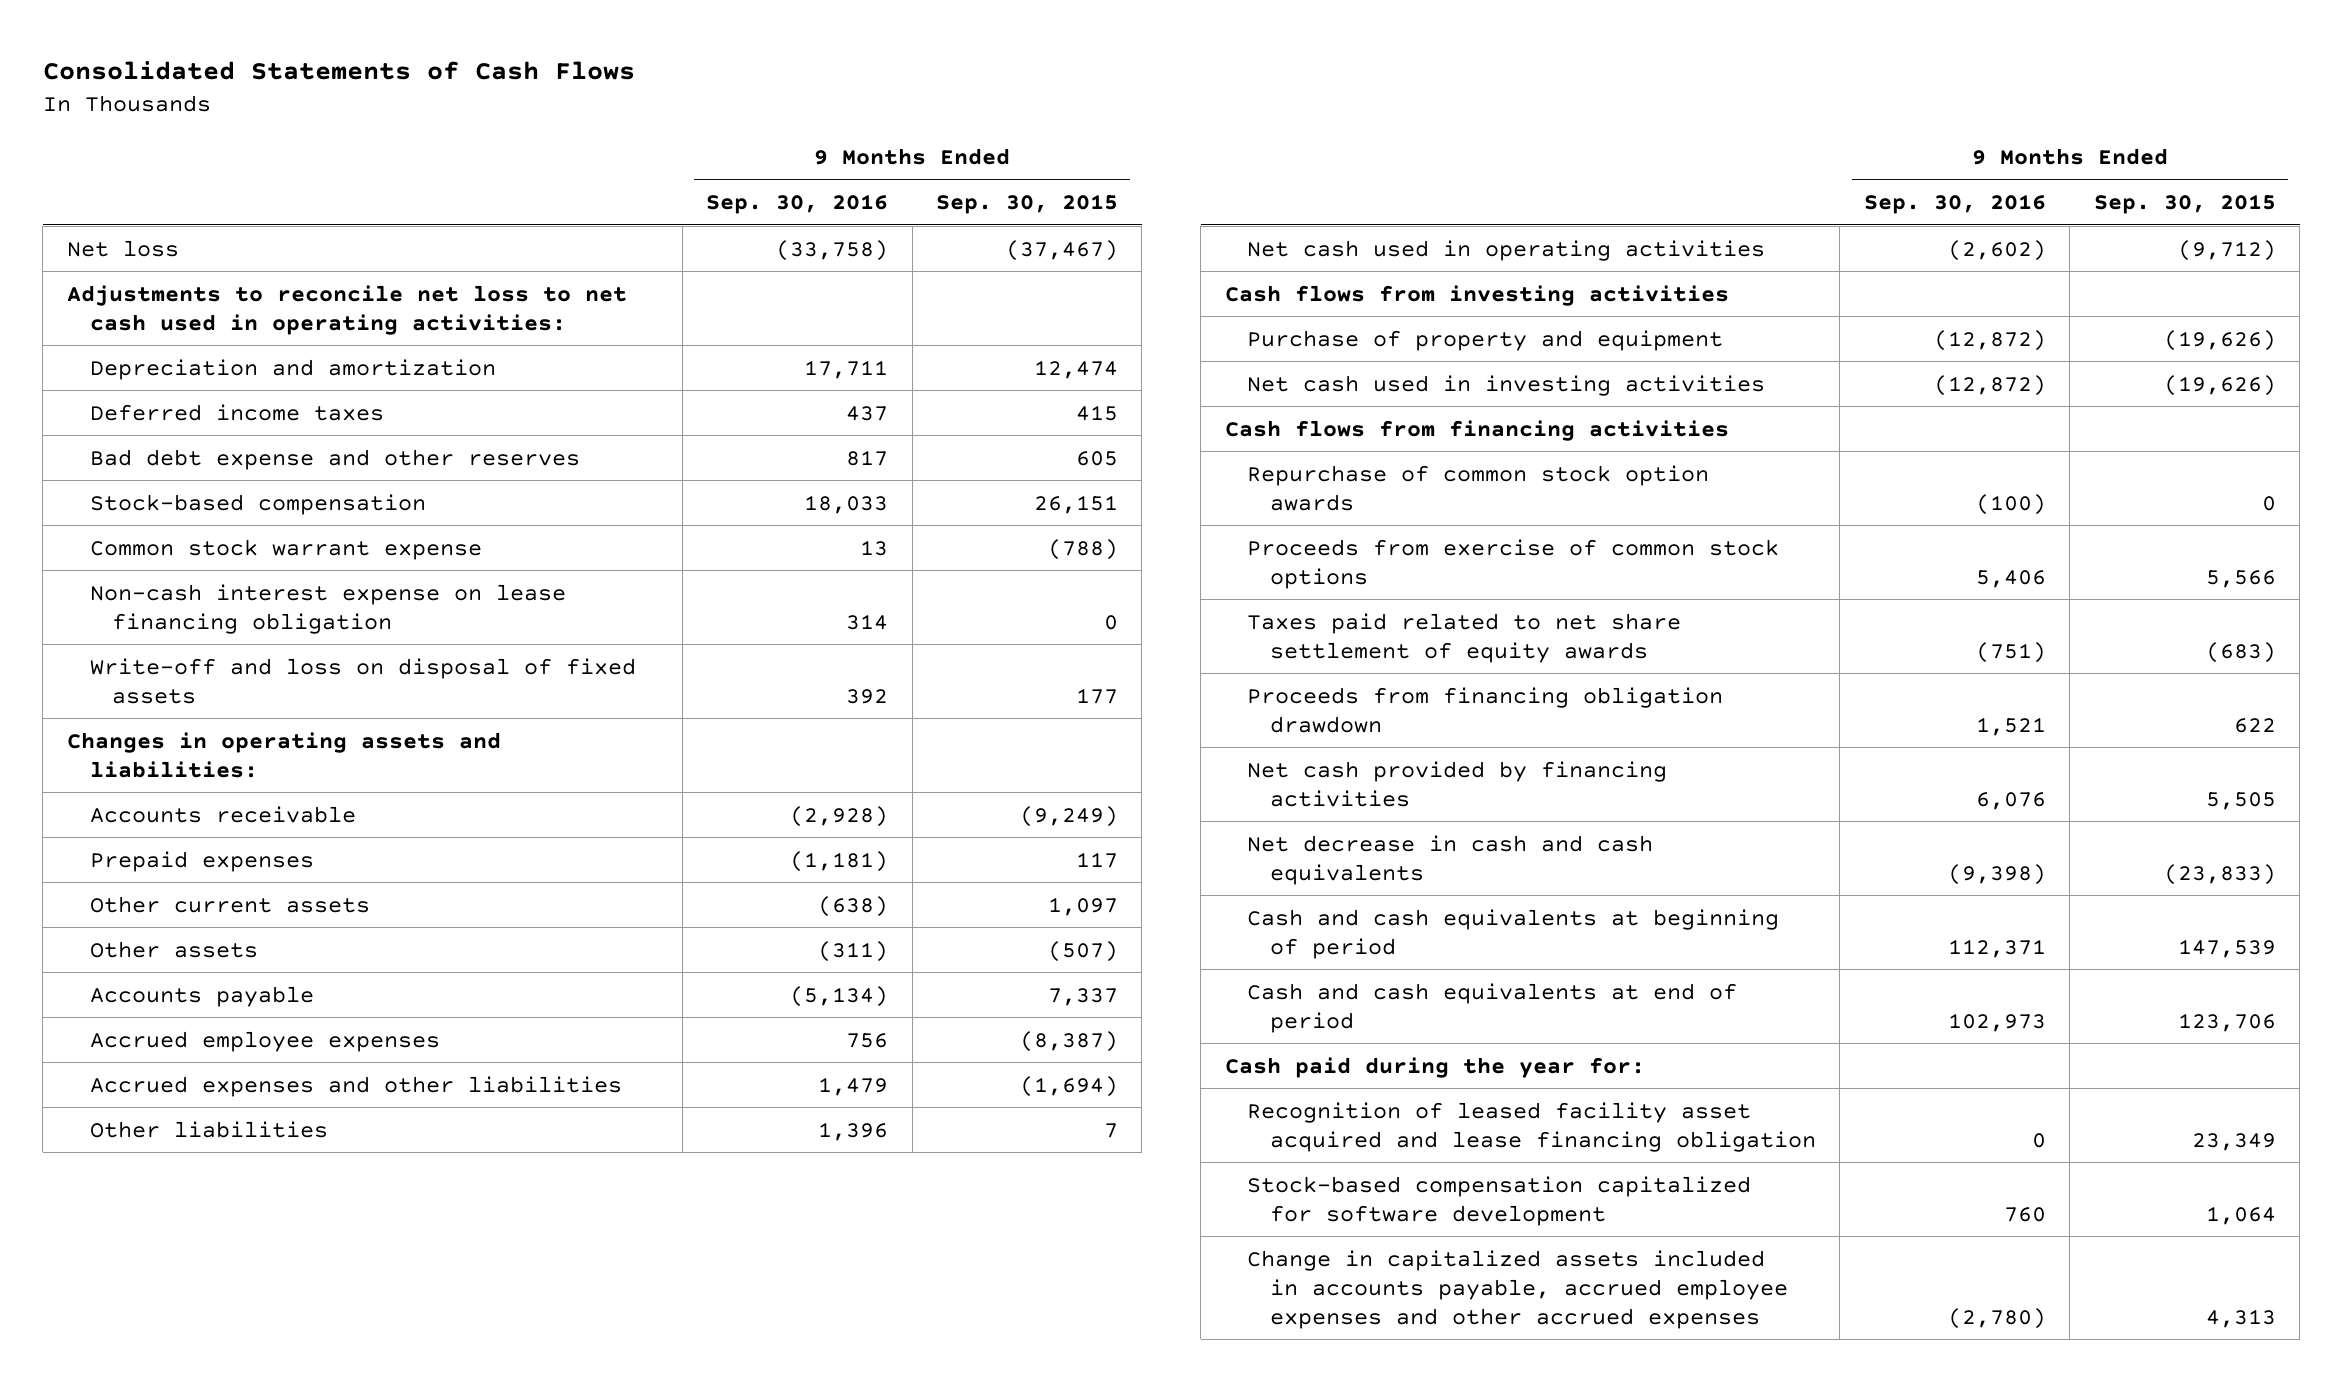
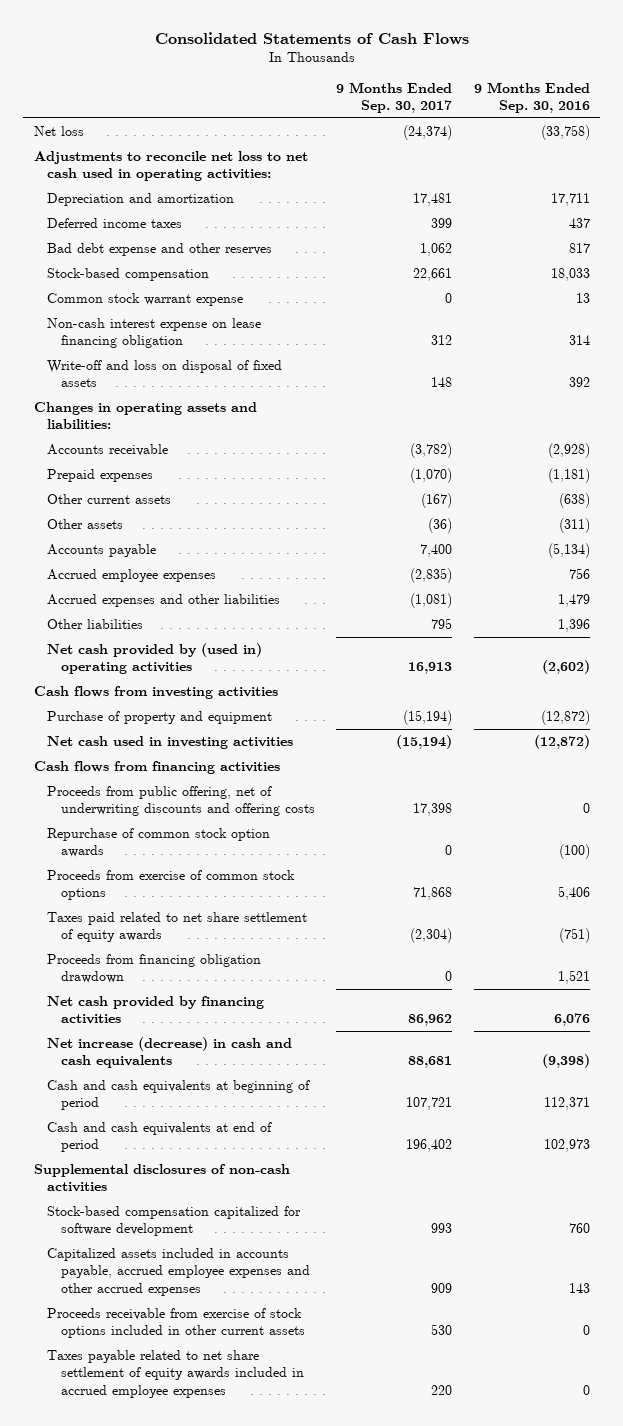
- | 9 Months Ended Sep. 30, 2016 | 9 Months Ended Sep. 30, 2015
+ | 9 Months Ended Sep. 30, 2017 | 9 Months Ended Sep. 30, 2016
- Net cash used in operating activities | (2,602) | (9,712)
+ Net cash provided by (used in) operating activities | 16,913 | (2,602)
+ Proceeds from public offering, net of underwriting discounts and offering costs | 17,398 | 0
- Net decrease in cash and cash equivalents | (9,398) | (23,833)
+ Net increase (decrease) in cash and cash equivalents | 88,681 | (9,398)
- Cash paid during the year for:
- Recognition of leased facility asset acquired and lease financing obligation | 0 | 23,349
+ Supplemental disclosures of non-cash activities
- Change in capitalized assets included in accounts payable, accrued employee expenses and other accrued expenses | (2,780) | 4,313
+ Capitalized assets included in accounts payable, accrued employee expenses and other accrued expenses | 909 | 143
+ Proceeds receivable from exercise of stock options included in other current assets | 530 | 0
+ Taxes payable related to net share settlement of equity awards included in accrued employee expenses | 220 | 0

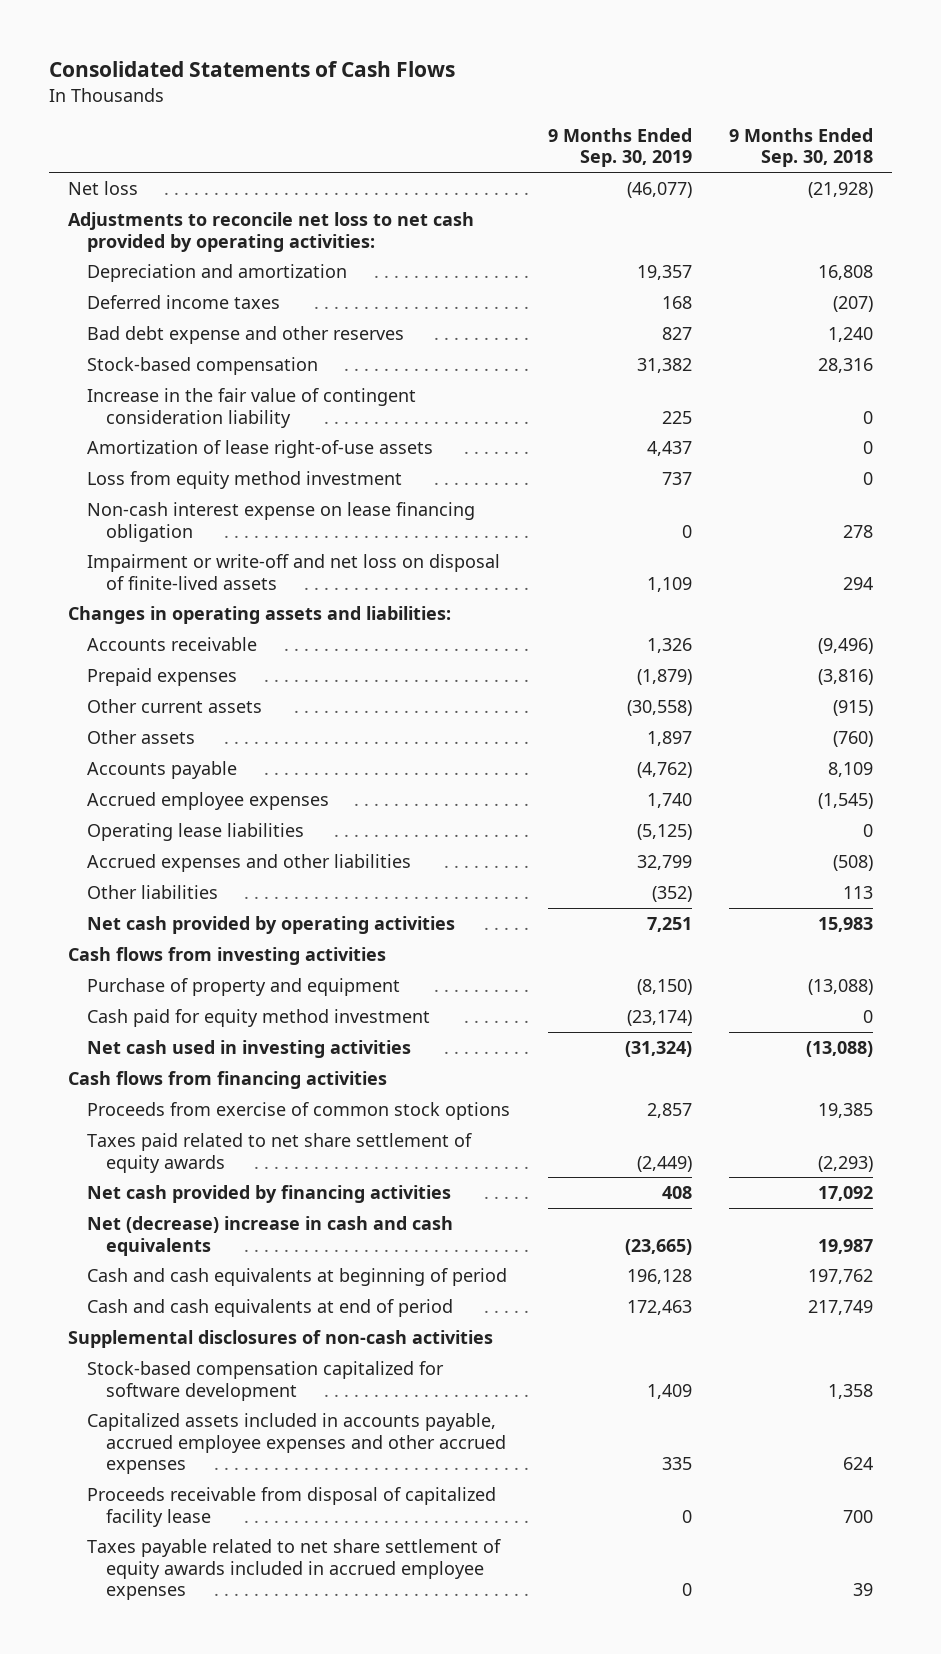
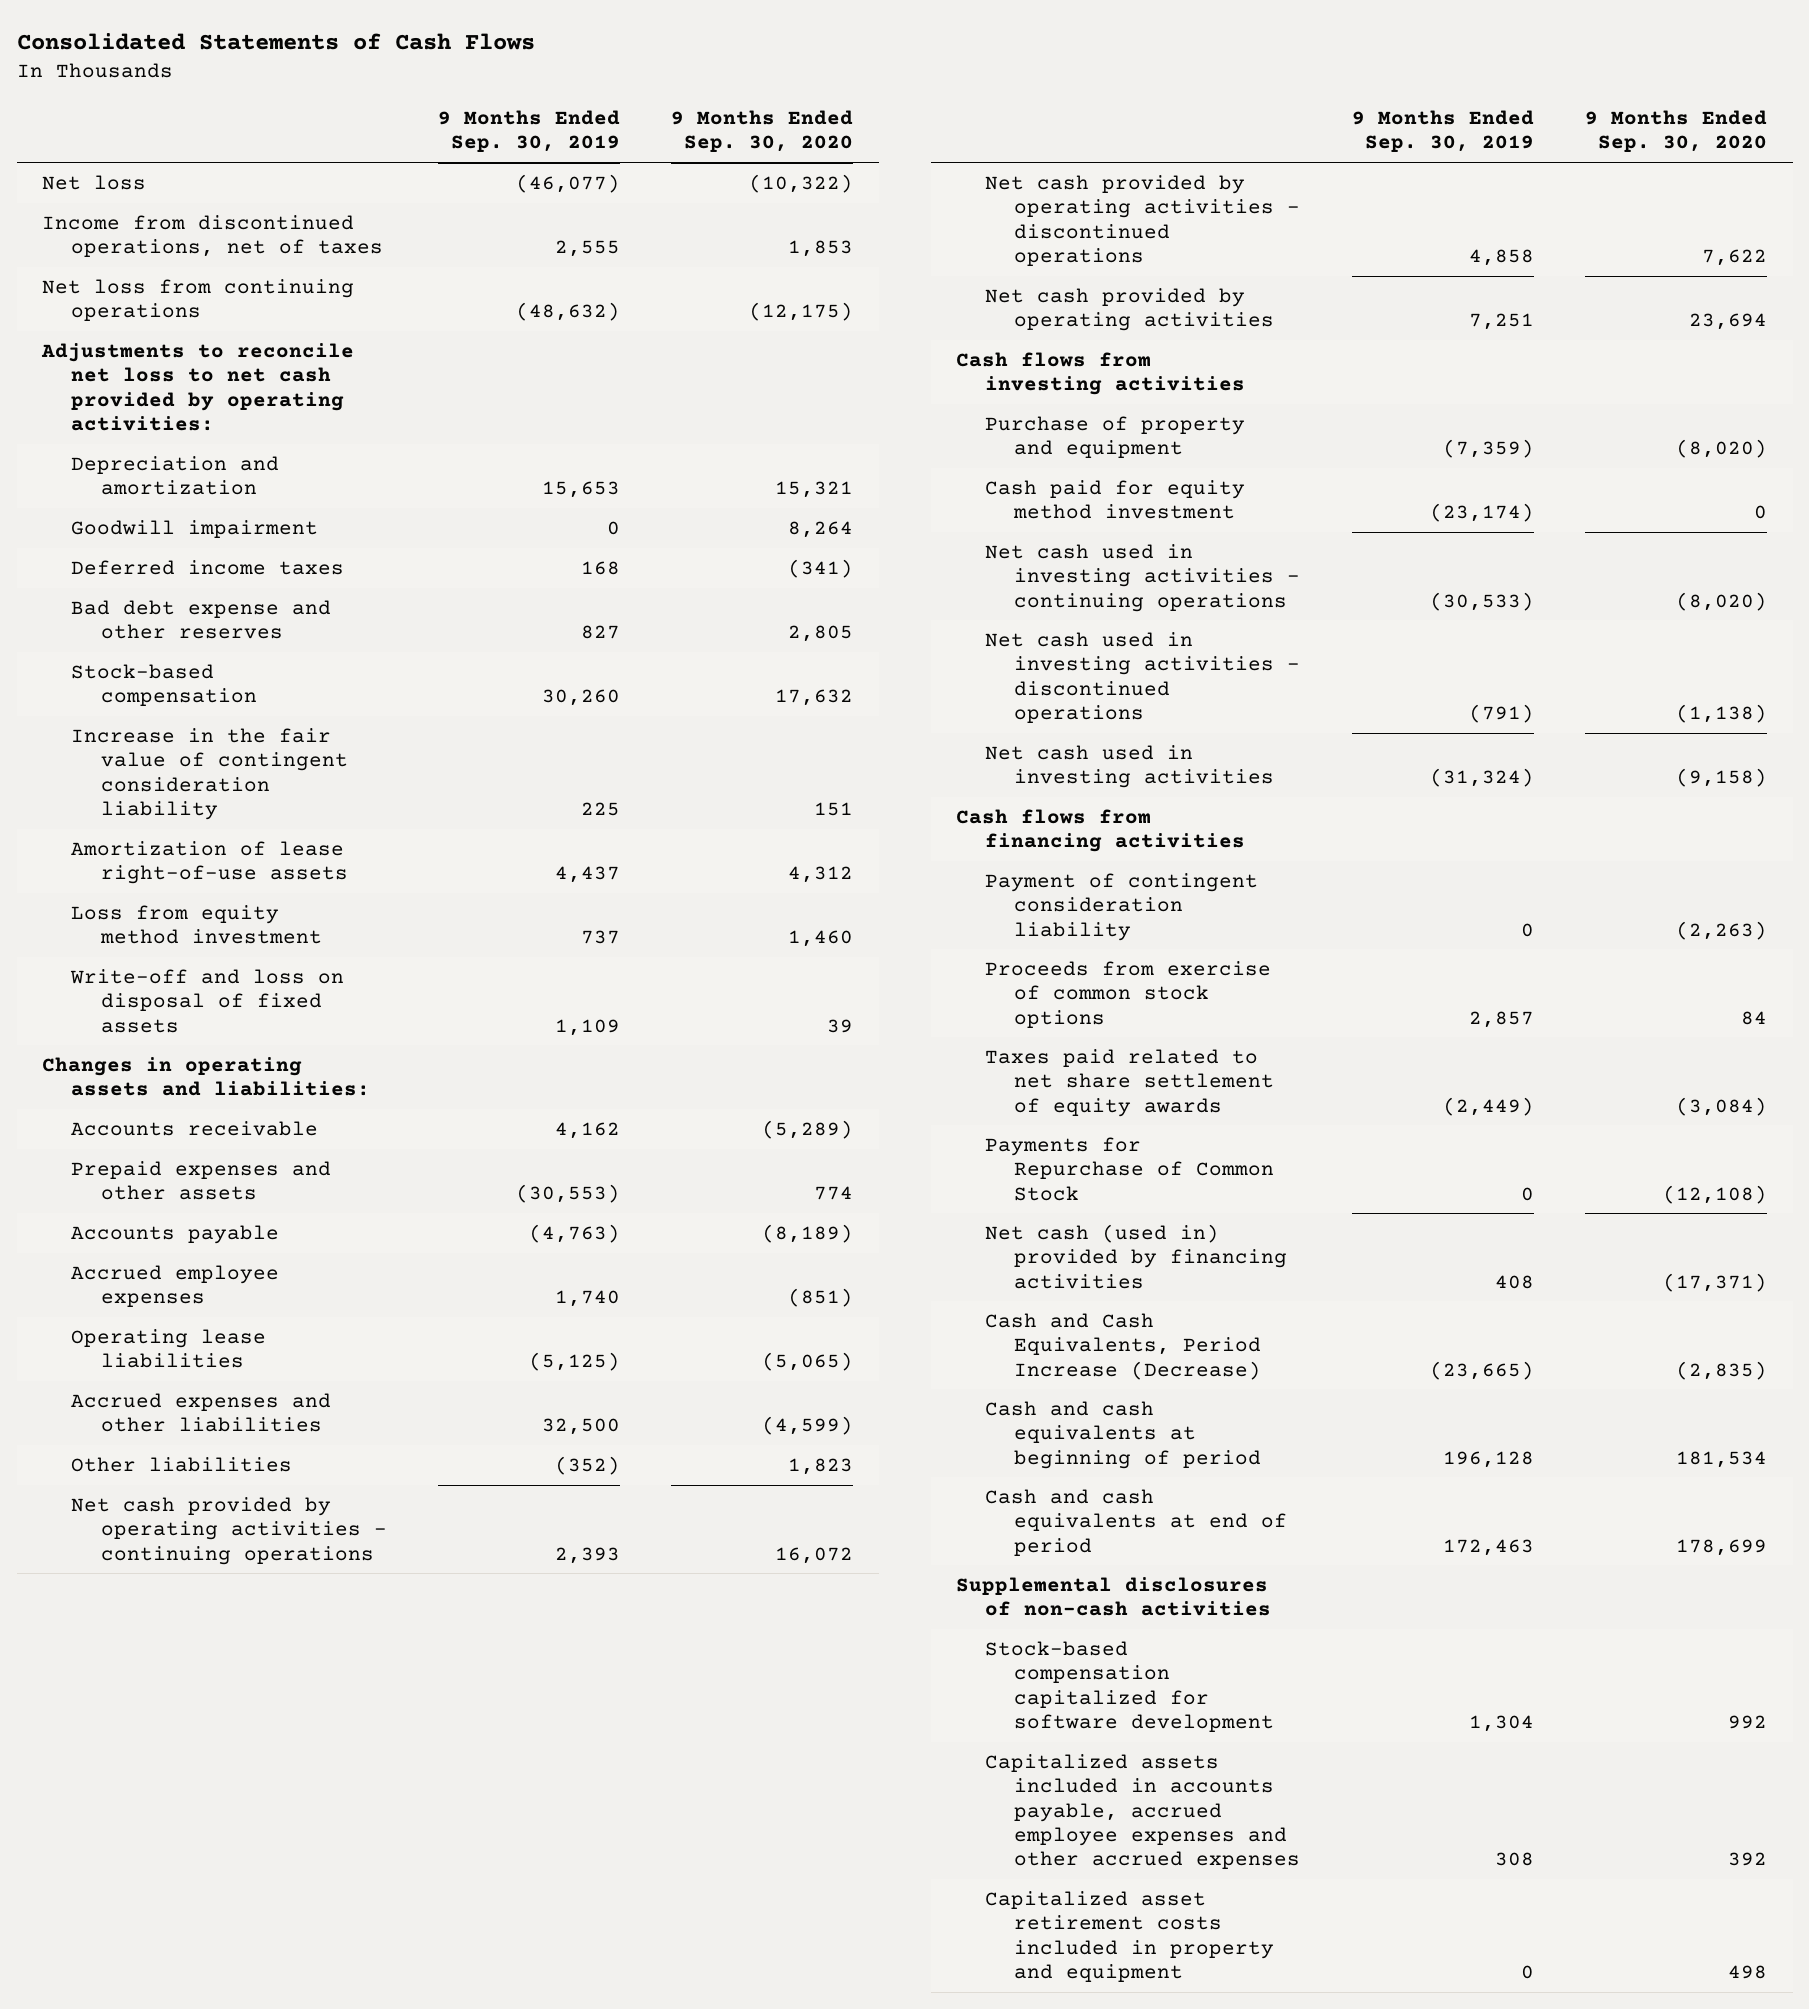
- | 9 Months Ended Sep. 30, 2019 | 9 Months Ended Sep. 30, 2018
+ | 9 Months Ended Sep. 30, 2019 | 9 Months Ended Sep. 30, 2020
+ Income from discontinued operations, net of taxes | 2,555 | 1,853
+ Net loss from continuing operations | (48,632) | (12,175)
- Depreciation and amortization | 19,357 | 16,808
+ Depreciation and amortization | 15,653 | 15,321
+ Goodwill impairment | 0 | 8,264
- Stock-based compensation | 31,382 | 28,316
+ Stock-based compensation | 30,260 | 17,632
- Non-cash interest expense on lease financing obligation | 0 | 278
- Impairment or write-off and net loss on disposal of finite-lived assets | 1,109 | 294
+ Write-off and loss on disposal of fixed assets | 1,109 | 39
- Accounts receivable | 1,326 | (9,496)
- Prepaid expenses | (1,879) | (3,816)
- Other current assets | (30,558) | (915)
- Other assets | 1,897 | (760)
- Accounts payable | (4,762) | 8,109
+ Accounts receivable | 4,162 | (5,289)
+ Prepaid expenses and other assets | (30,553) | 774
+ Accounts payable | (4,763) | (8,189)
- Accrued expenses and other liabilities | 32,799 | (508)
+ Accrued expenses and other liabilities | 32,500 | (4,599)
+ Net cash provided by operating activities - continuing operations | 2,393 | 16,072
+ Net cash provided by operating activities - discontinued operations | 4,858 | 7,622
- Purchase of property and equipment | (8,150) | (13,088)
+ Purchase of property and equipment | (7,359) | (8,020)
+ Net cash used in investing activities - continuing operations | (30,533) | (8,020)
+ Net cash used in investing activities - discontinued operations | (791) | (1,138)
+ Payment of contingent consideration liability | 0 | (2,263)
- Net cash provided by financing activities | 408 | 17,092
- Net (decrease) increase in cash and cash equivalents | (23,665) | 19,987
+ Payments for Repurchase of Common Stock | 0 | (12,108)
+ Net cash (used in) provided by financing activities | 408 | (17,371)
+ Cash and Cash Equivalents, Period Increase (Decrease) | (23,665) | (2,835)
- Stock-based compensation capitalized for software development | 1,409 | 1,358
- Capitalized assets included in accounts payable, accrued employee expenses and other accrued expenses | 335 | 624
- Proceeds receivable from disposal of capitalized facility lease | 0 | 700
- Taxes payable related to net share settlement of equity awards included in accrued employee expenses | 0 | 39
+ Stock-based compensation capitalized for software development | 1,304 | 992
+ Capitalized assets included in accounts payable, accrued employee expenses and other accrued expenses | 308 | 392
+ Capitalized asset retirement costs included in property and equipment | 0 | 498

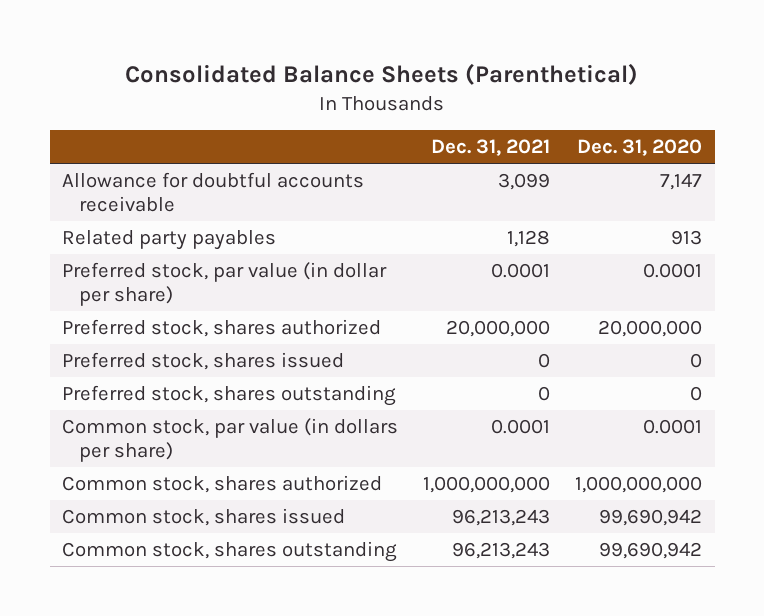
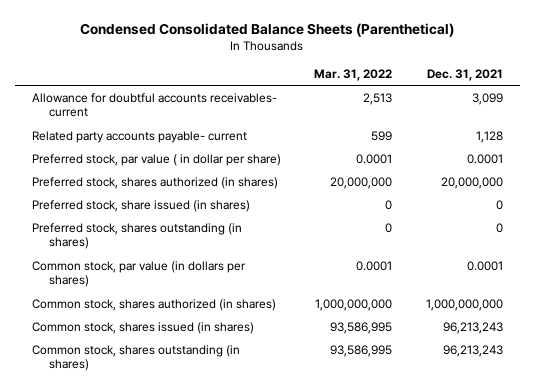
- Consolidated Balance Sheets (Parenthetical)
+ Condensed Consolidated Balance Sheets (Parenthetical)
- | Dec. 31, 2021 | Dec. 31, 2020
+ | Mar. 31, 2022 | Dec. 31, 2021
- Allowance for doubtful accounts receivable | 3,099 | 7,147
- Related party payables | 1,128 | 913
- Preferred stock, par value (in dollar per share) | 0.0001 | 0.0001
- Preferred stock, shares authorized | 20,000,000 | 20,000,000
- Preferred stock, shares issued | 0 | 0
- Preferred stock, shares outstanding | 0 | 0
- Common stock, par value (in dollars per share) | 0.0001 | 0.0001
- Common stock, shares authorized | 1,000,000,000 | 1,000,000,000
- Common stock, shares issued | 96,213,243 | 99,690,942
- Common stock, shares outstanding | 96,213,243 | 99,690,942
+ Allowance for doubtful accounts receivables- current | 2,513 | 3,099
+ Related party accounts payable- current | 599 | 1,128
+ Preferred stock, par value ( in dollar per share) | 0.0001 | 0.0001
+ Preferred stock, shares authorized (in shares) | 20,000,000 | 20,000,000
+ Preferred stock, share issued (in shares) | 0 | 0
+ Preferred stock, shares outstanding (in shares) | 0 | 0
+ Common stock, par value (in dollars per shares) | 0.0001 | 0.0001
+ Common stock, shares authorized (in shares) | 1,000,000,000 | 1,000,000,000
+ Common stock, shares issued (in shares) | 93,586,995 | 96,213,243
+ Common stock, shares outstanding (in shares) | 93,586,995 | 96,213,243

